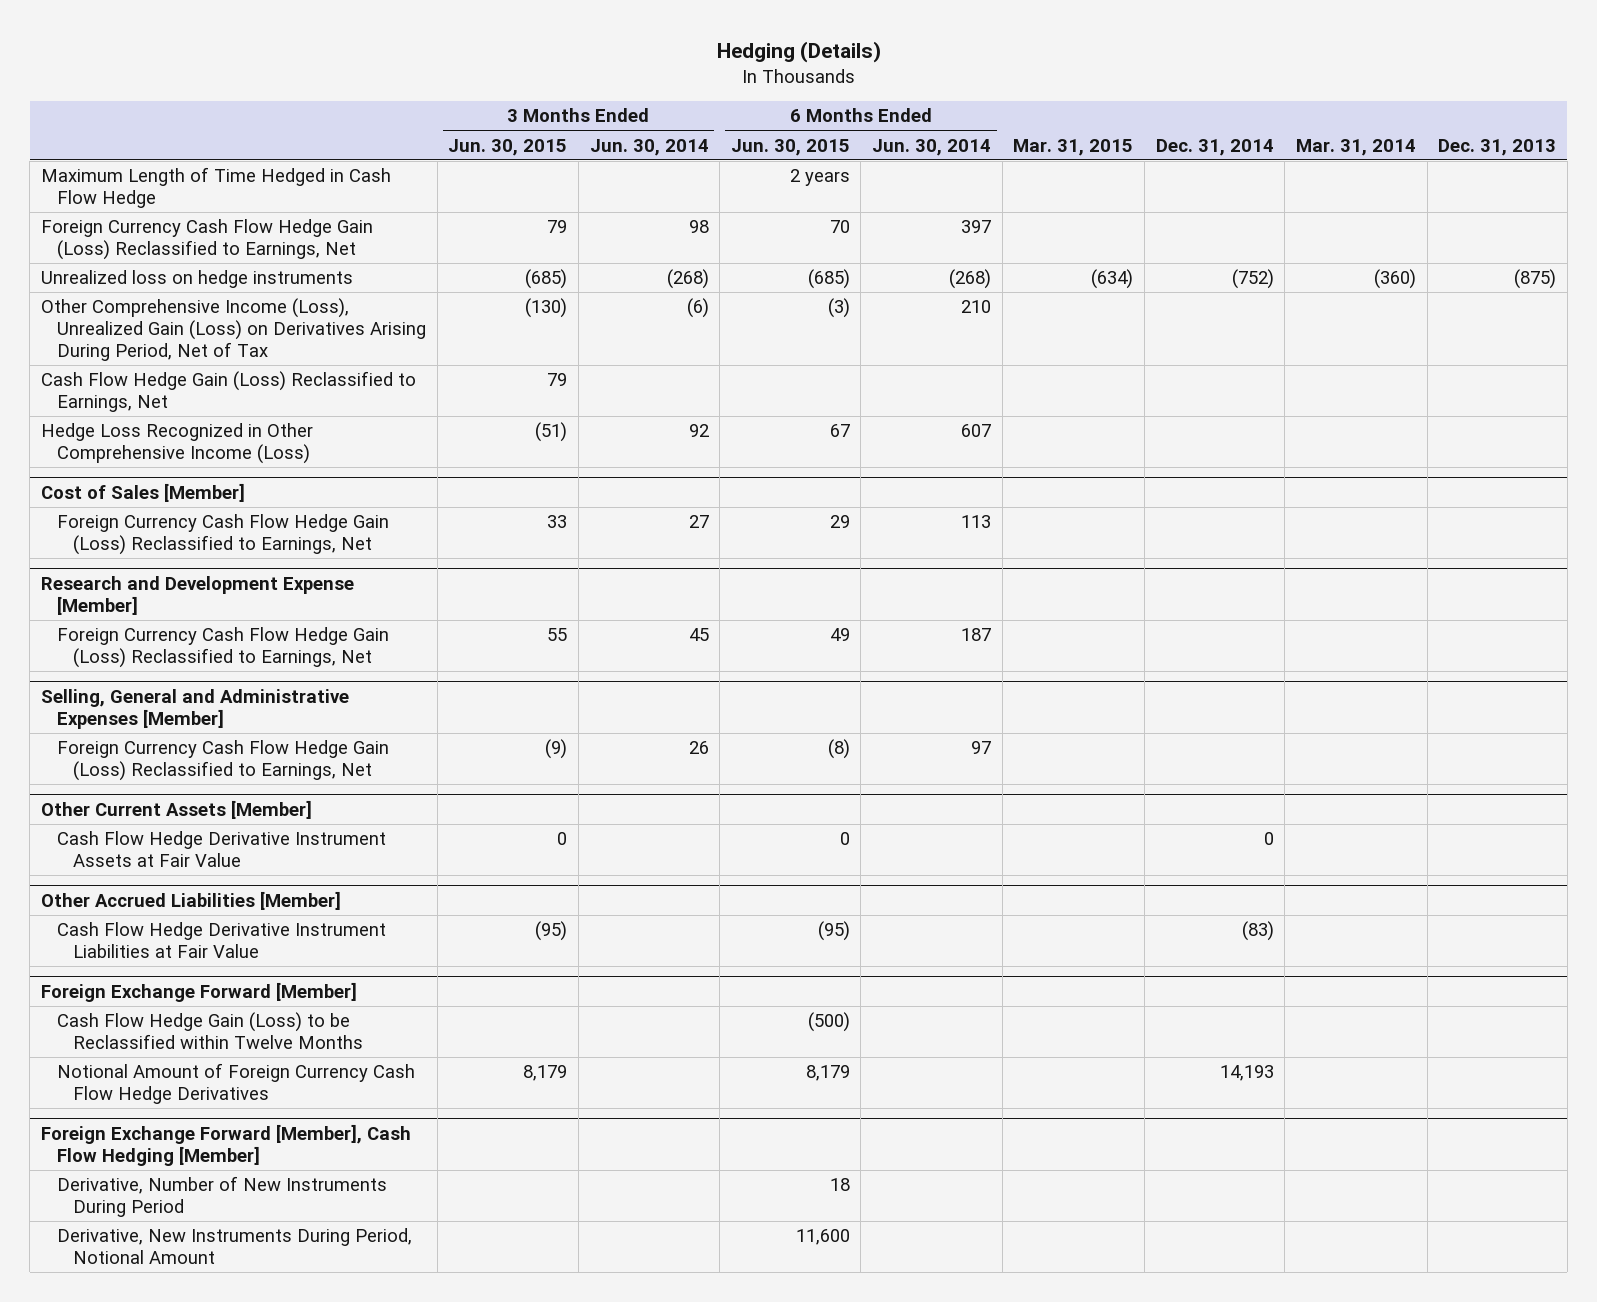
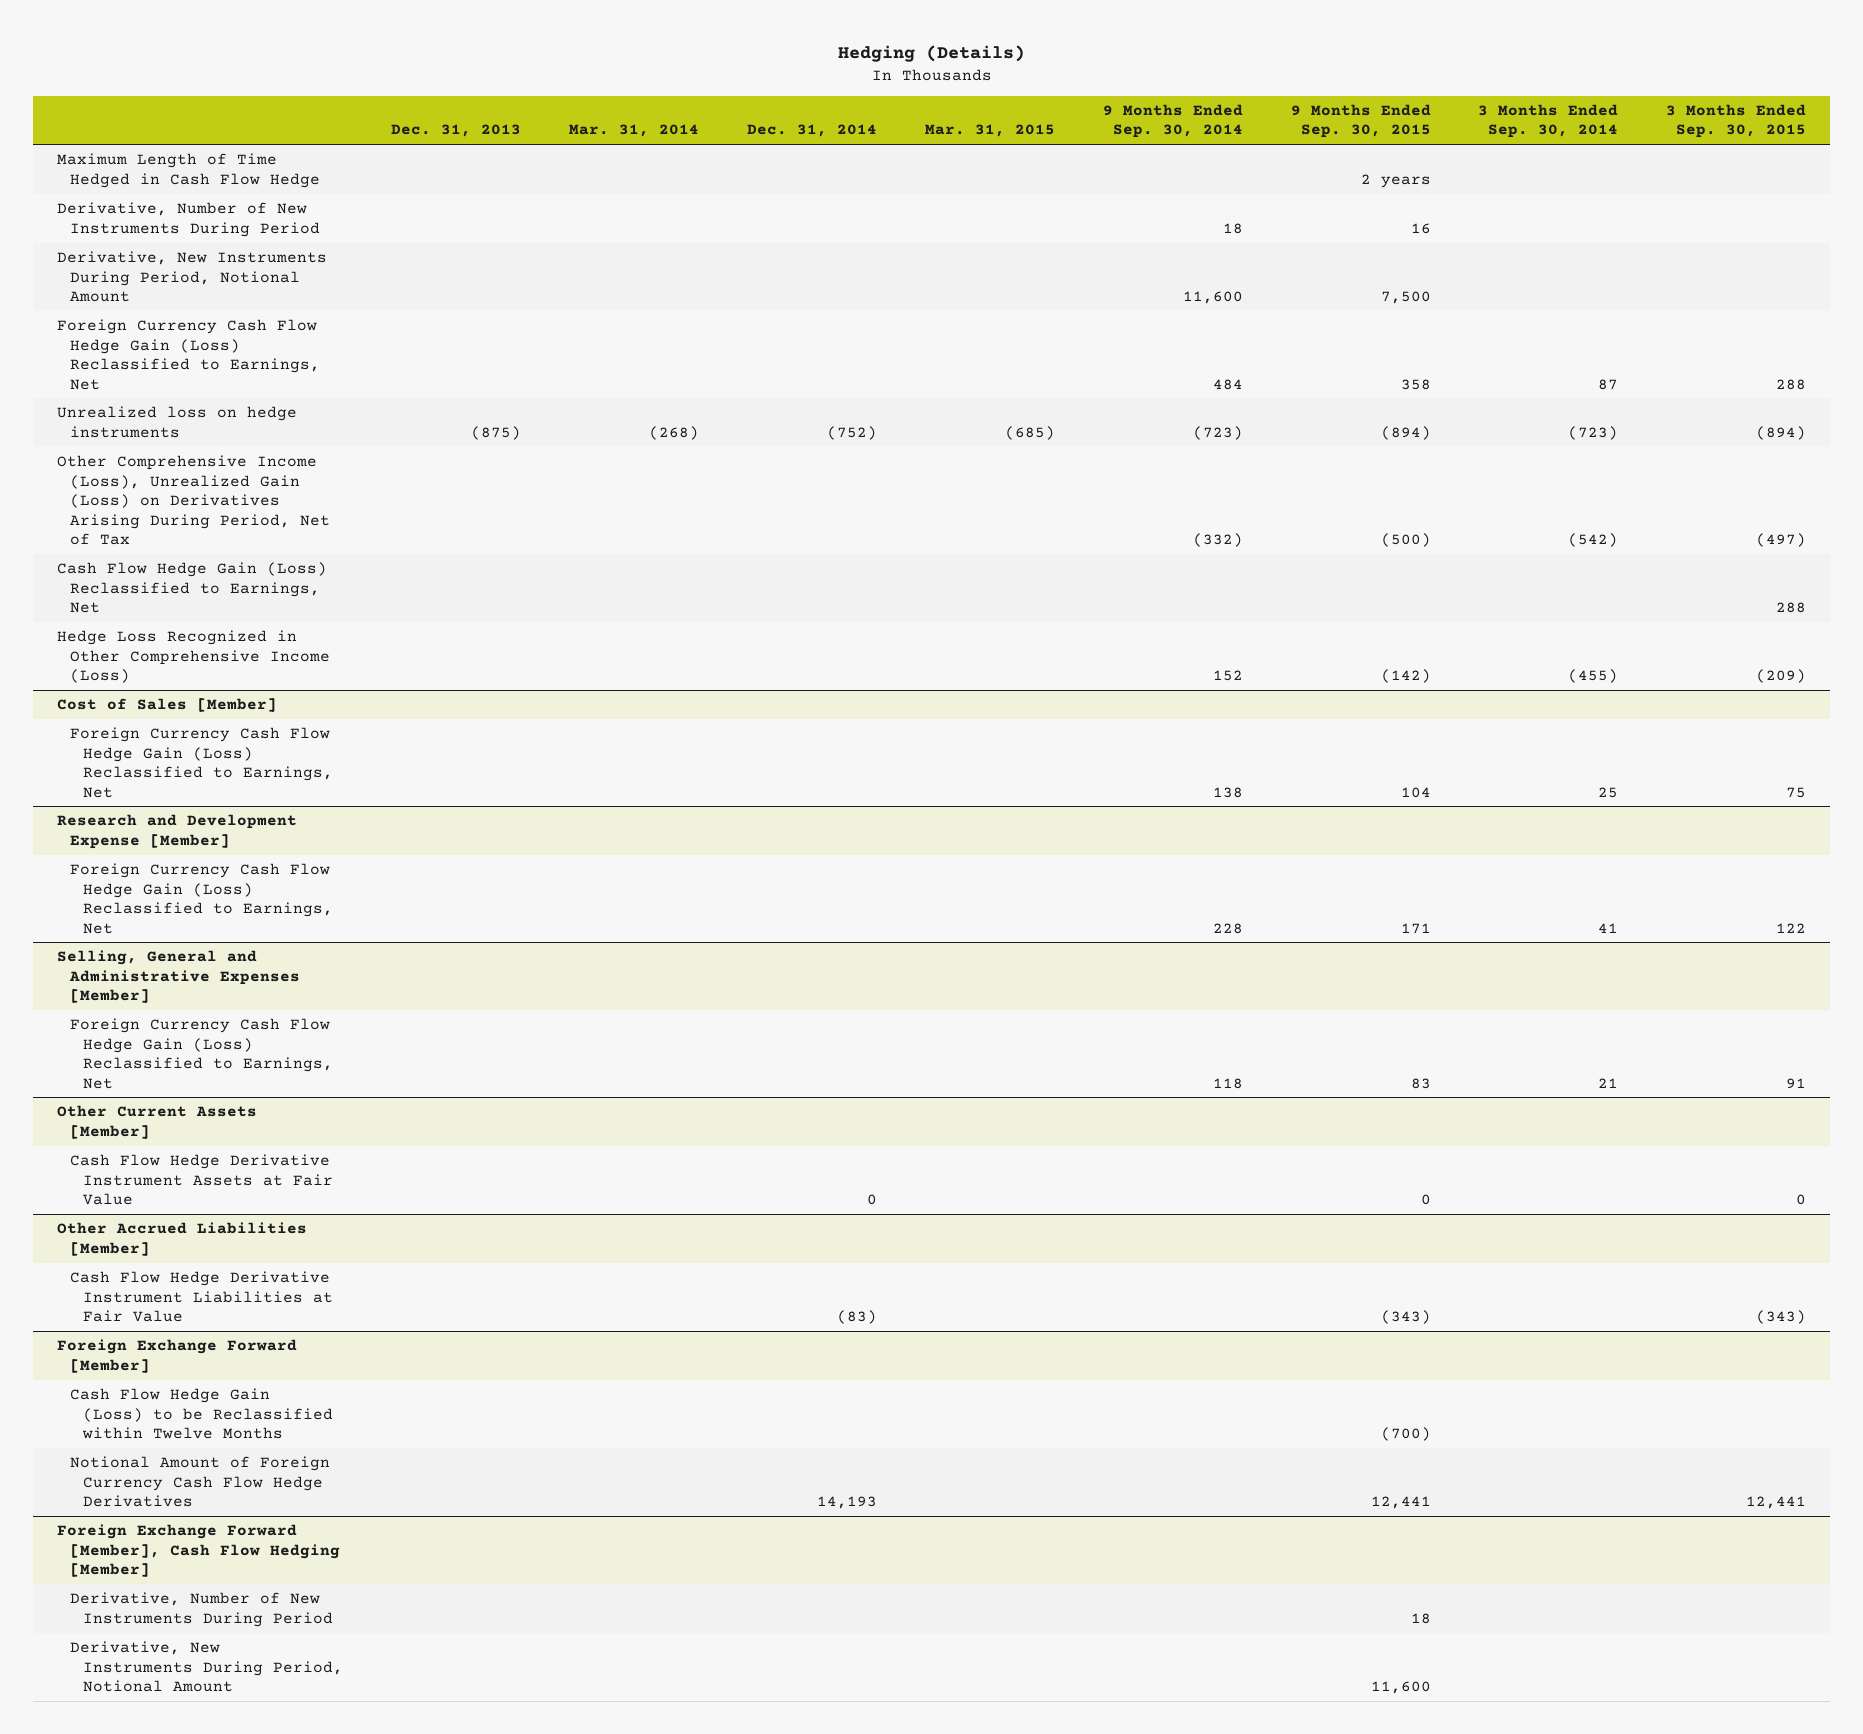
- | 3 Months Ended Jun. 30, 2015 | 3 Months Ended Jun. 30, 2014 | 6 Months Ended Jun. 30, 2015 | 6 Months Ended Jun. 30, 2014 | Mar. 31, 2015 | Dec. 31, 2014 | Mar. 31, 2014 | Dec. 31, 2013
+ | Dec. 31, 2013 | Mar. 31, 2014 | Dec. 31, 2014 | Mar. 31, 2015 | 9 Months Ended Sep. 30, 2014 | 9 Months Ended Sep. 30, 2015 | 3 Months Ended Sep. 30, 2014 | 3 Months Ended Sep. 30, 2015
+ Derivative, Number of New Instruments During Period | | | | | 18 | 16 | |
+ Derivative, New Instruments During Period, Notional Amount | | | | | 11,600 | 7,500 | |
- Unrealized loss on hedge instruments | (685) | (268) | (685) | (268) | (634) | (752) | (360) | (875)
+ Unrealized loss on hedge instruments | (875) | (268) | (752) | (685) | (723) | (894) | (723) | (894)

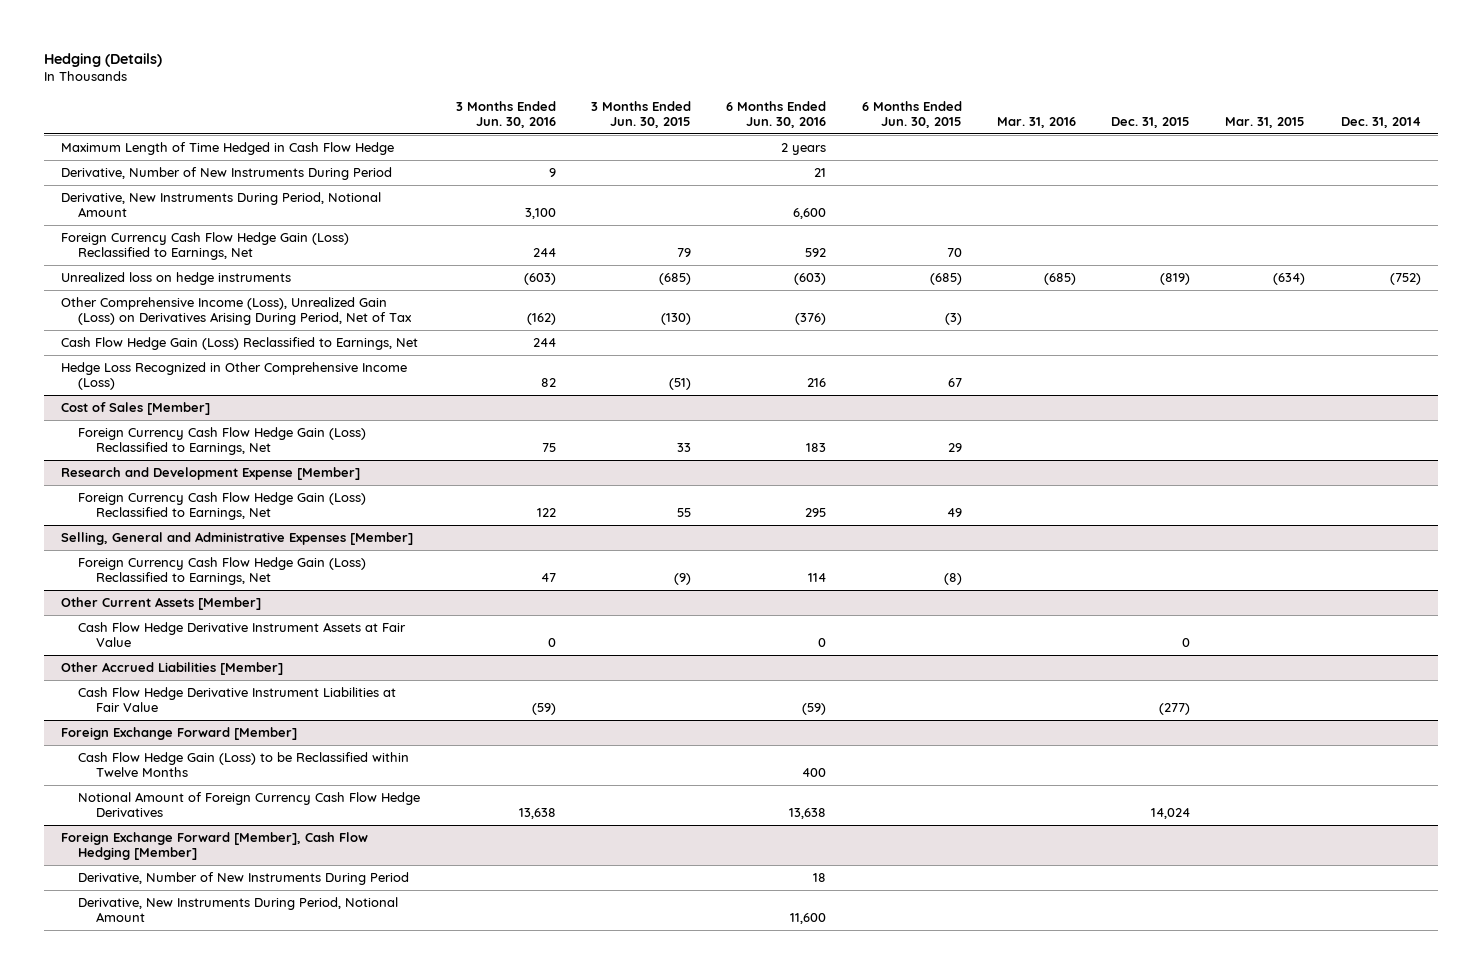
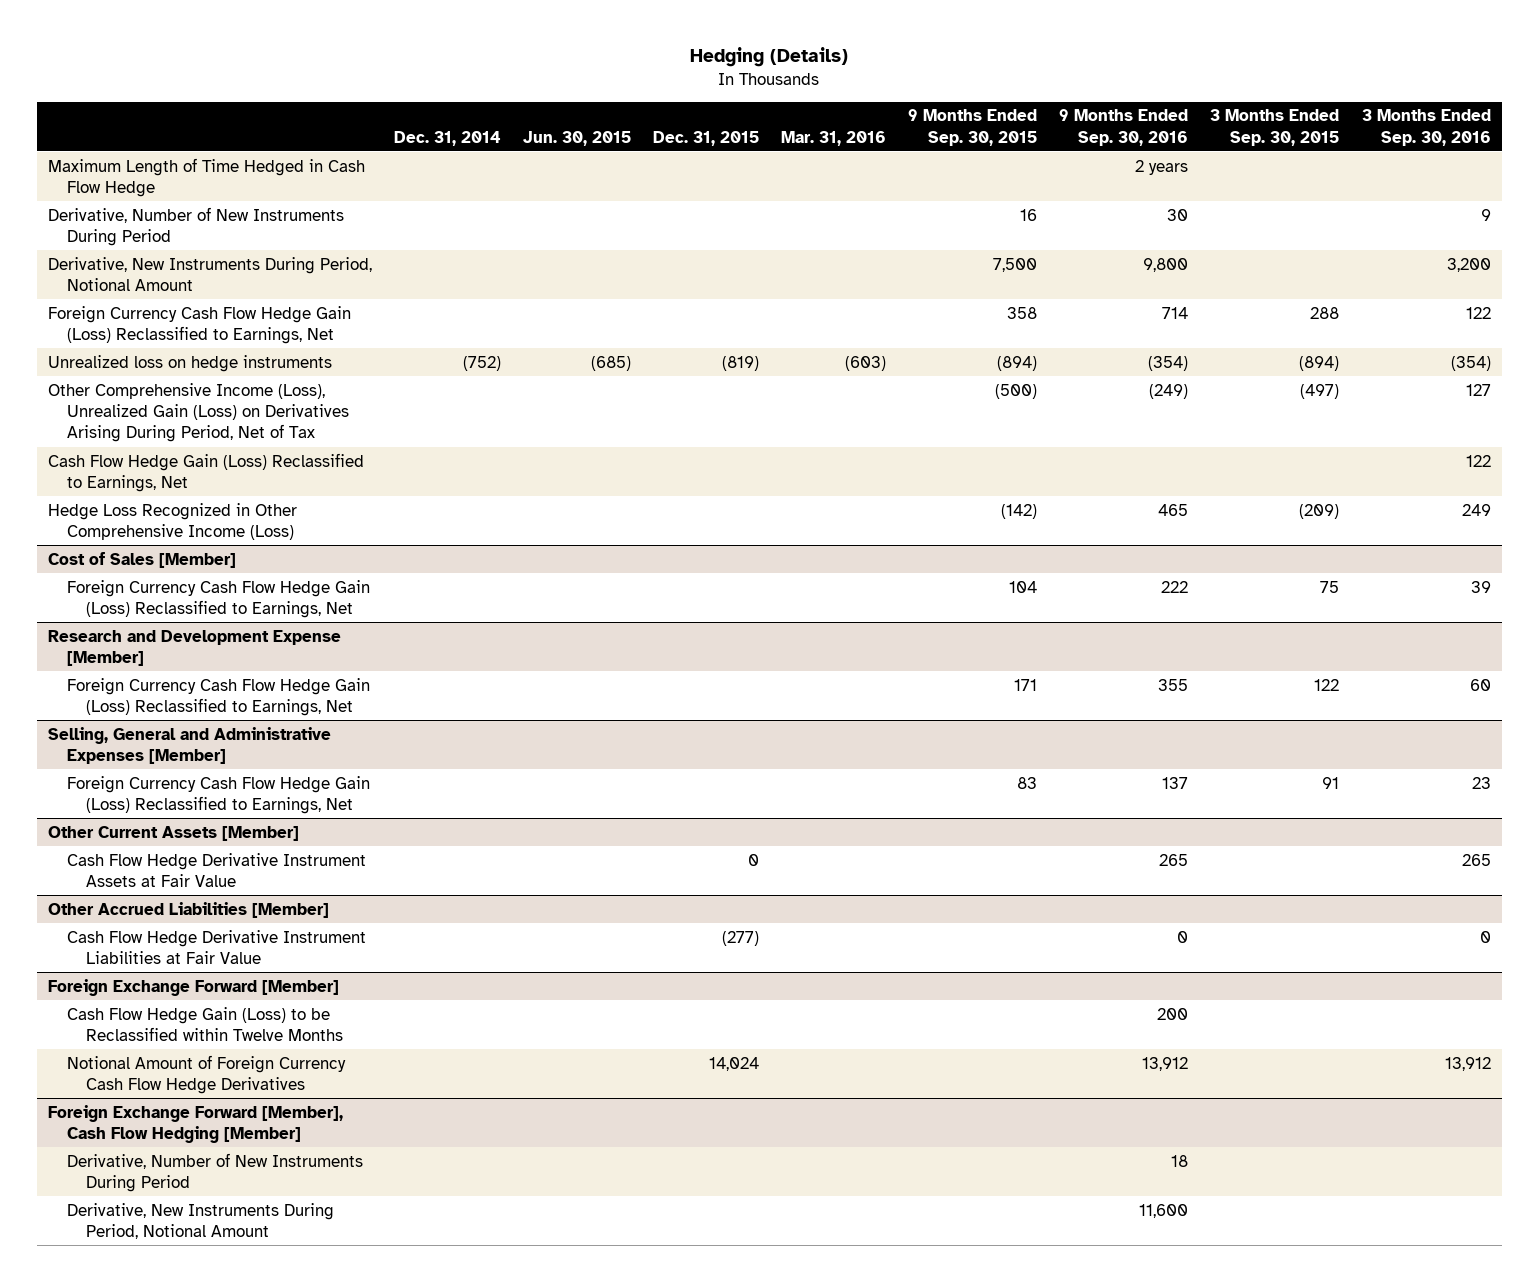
- | 3 Months Ended Jun. 30, 2016 | 3 Months Ended Jun. 30, 2015 | 6 Months Ended Jun. 30, 2016 | 6 Months Ended Jun. 30, 2015 | Mar. 31, 2016 | Dec. 31, 2015 | Mar. 31, 2015 | Dec. 31, 2014
+ | Dec. 31, 2014 | Jun. 30, 2015 | Dec. 31, 2015 | Mar. 31, 2016 | 9 Months Ended Sep. 30, 2015 | 9 Months Ended Sep. 30, 2016 | 3 Months Ended Sep. 30, 2015 | 3 Months Ended Sep. 30, 2016
- Unrealized loss on hedge instruments | (603) | (685) | (603) | (685) | (685) | (819) | (634) | (752)
+ Unrealized loss on hedge instruments | (752) | (685) | (819) | (603) | (894) | (354) | (894) | (354)

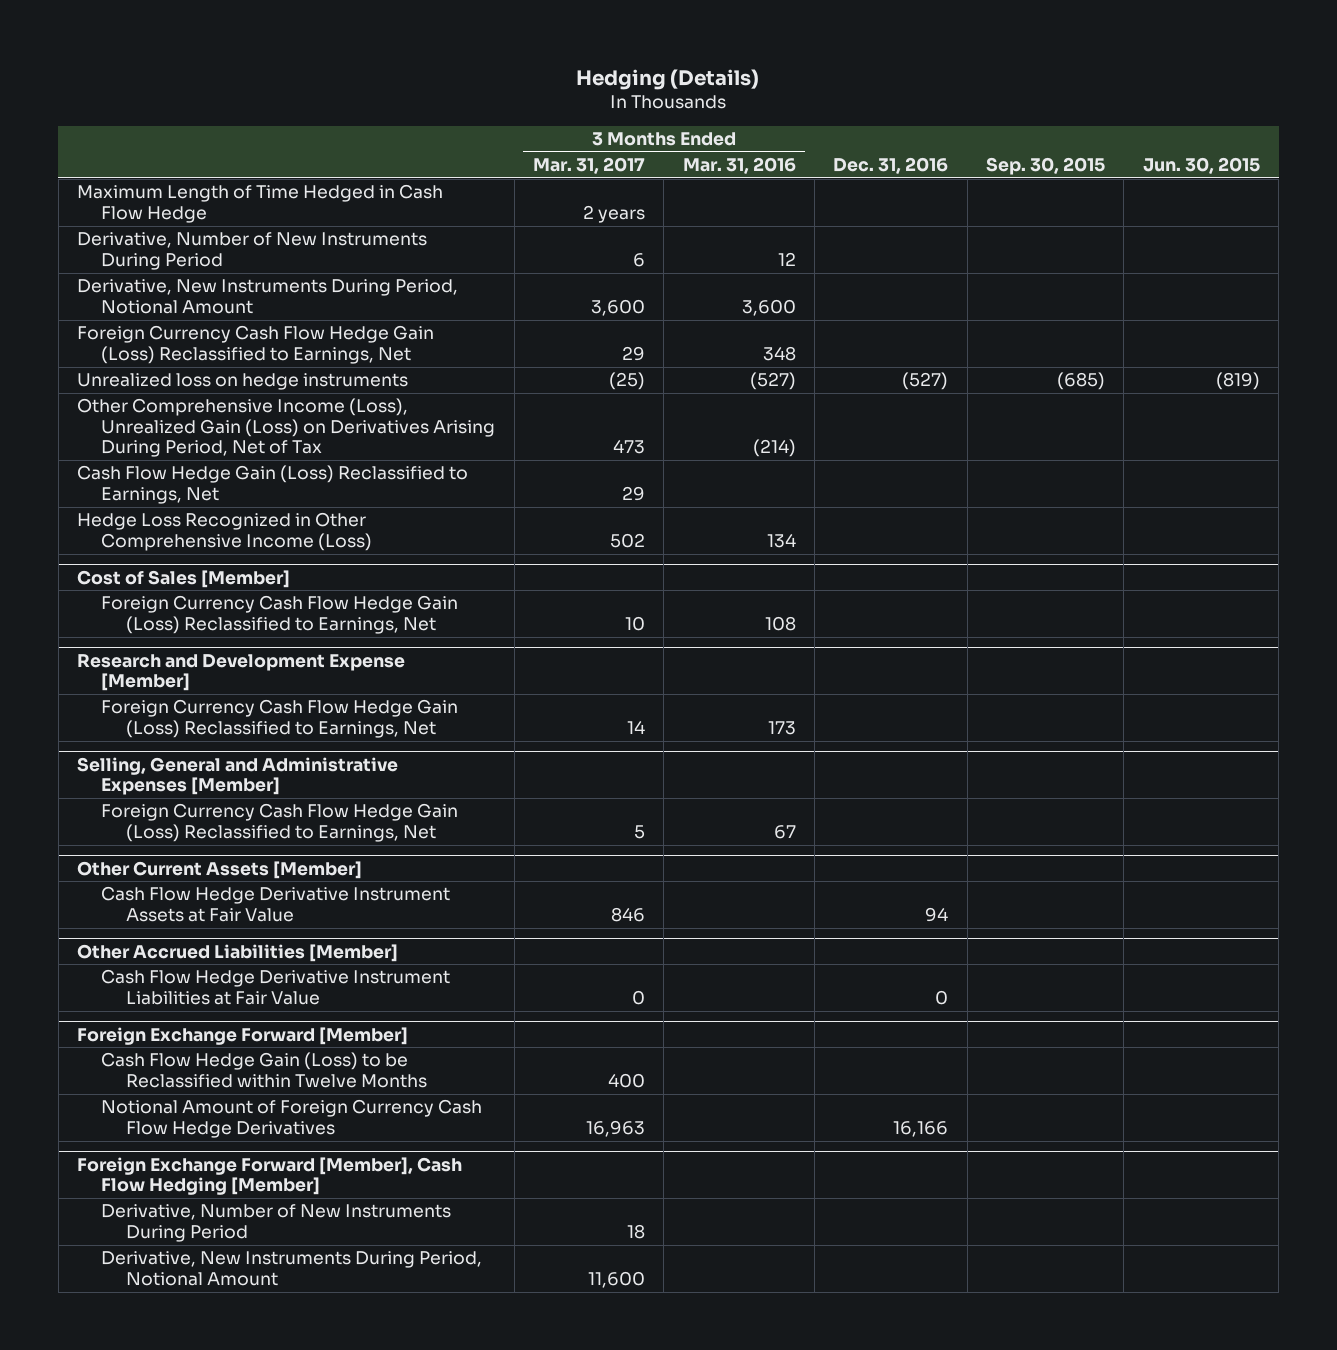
- | Dec. 31, 2014 | Jun. 30, 2015 | Dec. 31, 2015 | Mar. 31, 2016 | 9 Months Ended Sep. 30, 2015 | 9 Months Ended Sep. 30, 2016 | 3 Months Ended Sep. 30, 2015 | 3 Months Ended Sep. 30, 2016
+ | 3 Months Ended Mar. 31, 2017 | 3 Months Ended Mar. 31, 2016 | Dec. 31, 2016 | Sep. 30, 2015 | Jun. 30, 2015
- Unrealized loss on hedge instruments | (752) | (685) | (819) | (603) | (894) | (354) | (894) | (354)
+ Unrealized loss on hedge instruments | (25) | (527) | (527) | (685) | (819)

